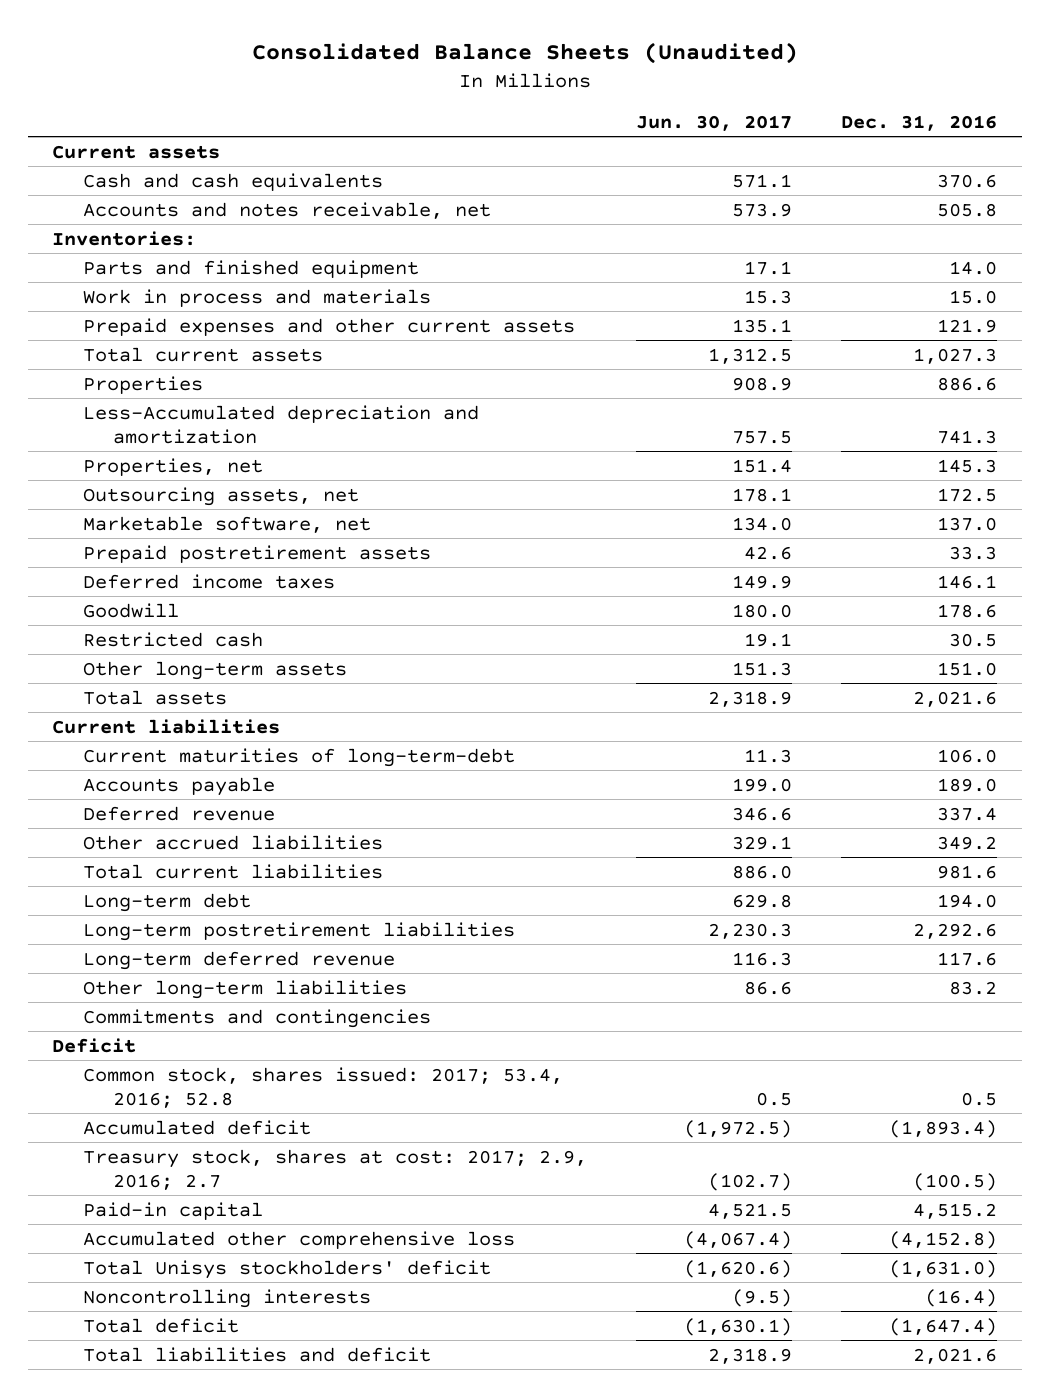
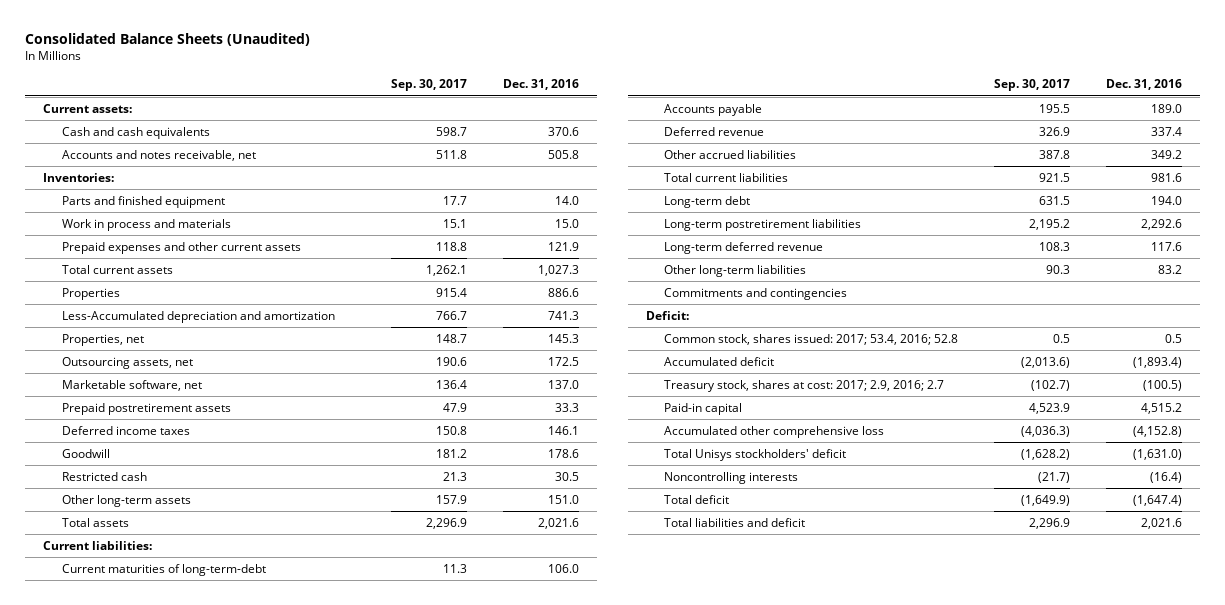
- | Jun. 30, 2017 | Dec. 31, 2016
+ | Sep. 30, 2017 | Dec. 31, 2016
- Current assets
+ Current assets:
- Current liabilities
+ Current liabilities:
- Deficit
+ Deficit:

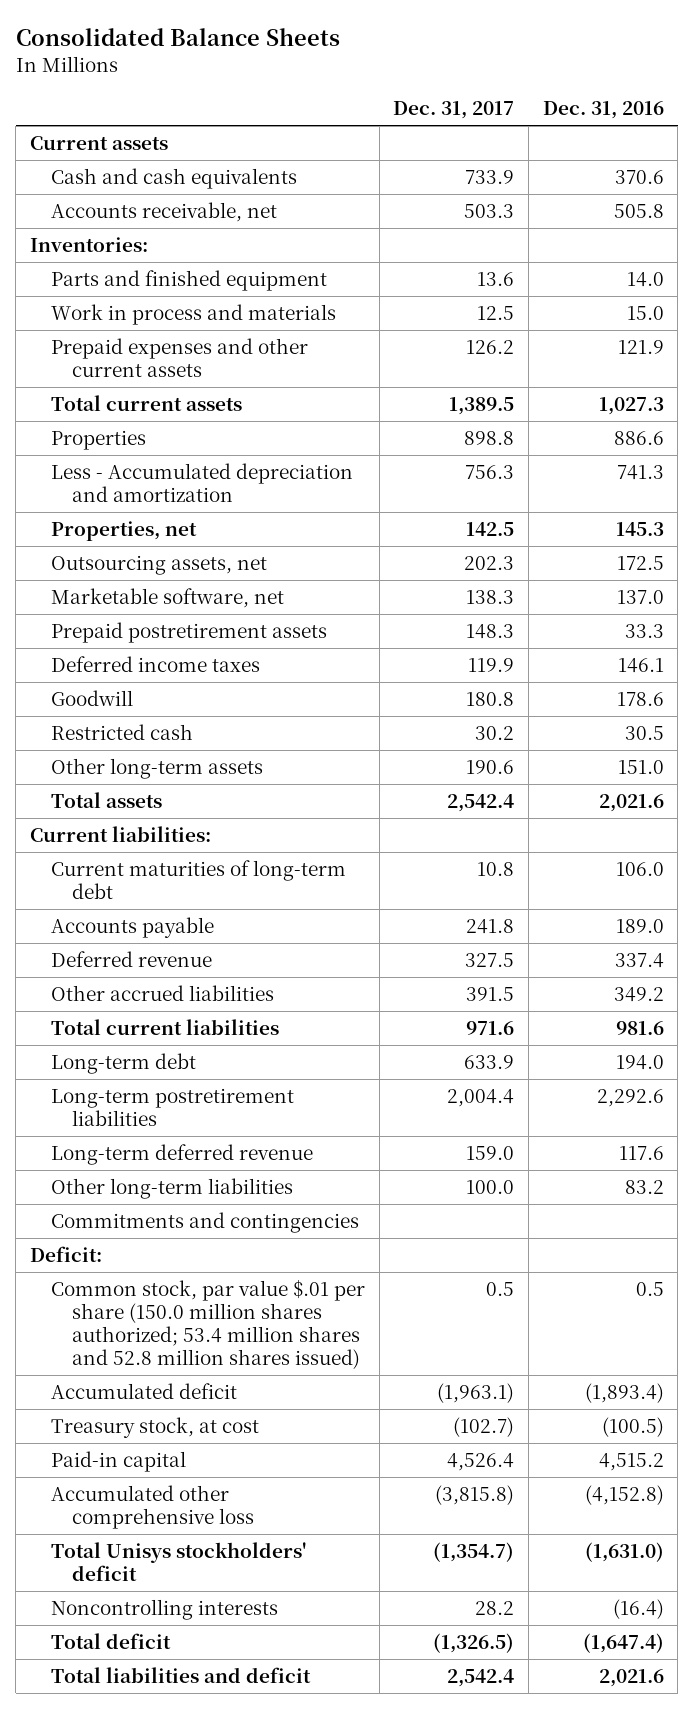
- Consolidated Balance Sheets (Unaudited)
+ Consolidated Balance Sheets
- | Sep. 30, 2017 | Dec. 31, 2016
+ | Dec. 31, 2017 | Dec. 31, 2016
- Current assets:
+ Current assets
- Accounts and notes receivable, net | 511.8 | 505.8
+ Accounts receivable, net | 503.3 | 505.8
- Less-Accumulated depreciation and amortization | 766.7 | 741.3
+ Less - Accumulated depreciation and amortization | 756.3 | 741.3
- Current maturities of long-term-debt | 11.3 | 106.0
+ Current maturities of long-term debt | 10.8 | 106.0
- Common stock, shares issued: 2017; 53.4, 2016; 52.8 | 0.5 | 0.5
+ Common stock, par value $.01 per share (150.0 million shares authorized; 53.4 million shares and 52.8 million shares issued) | 0.5 | 0.5
- Treasury stock, shares at cost: 2017; 2.9, 2016; 2.7 | (102.7) | (100.5)
+ Treasury stock, at cost | (102.7) | (100.5)

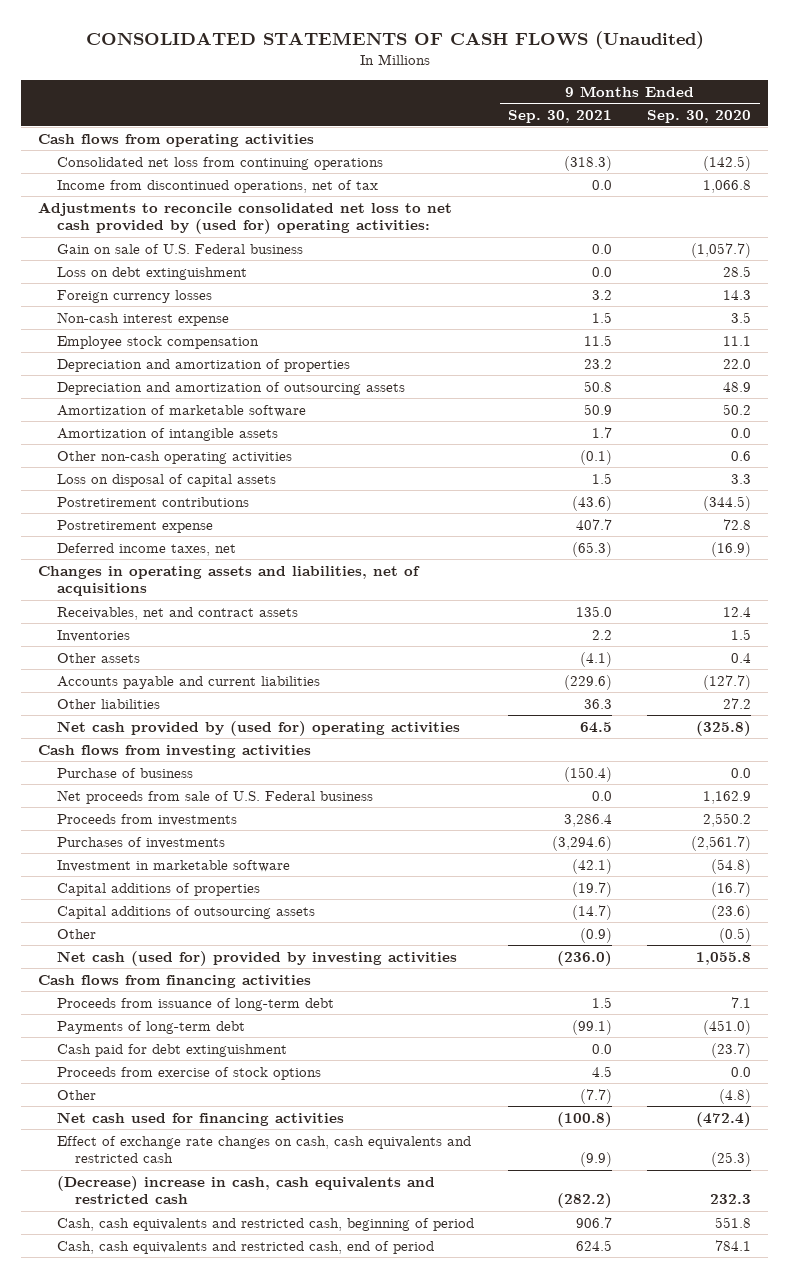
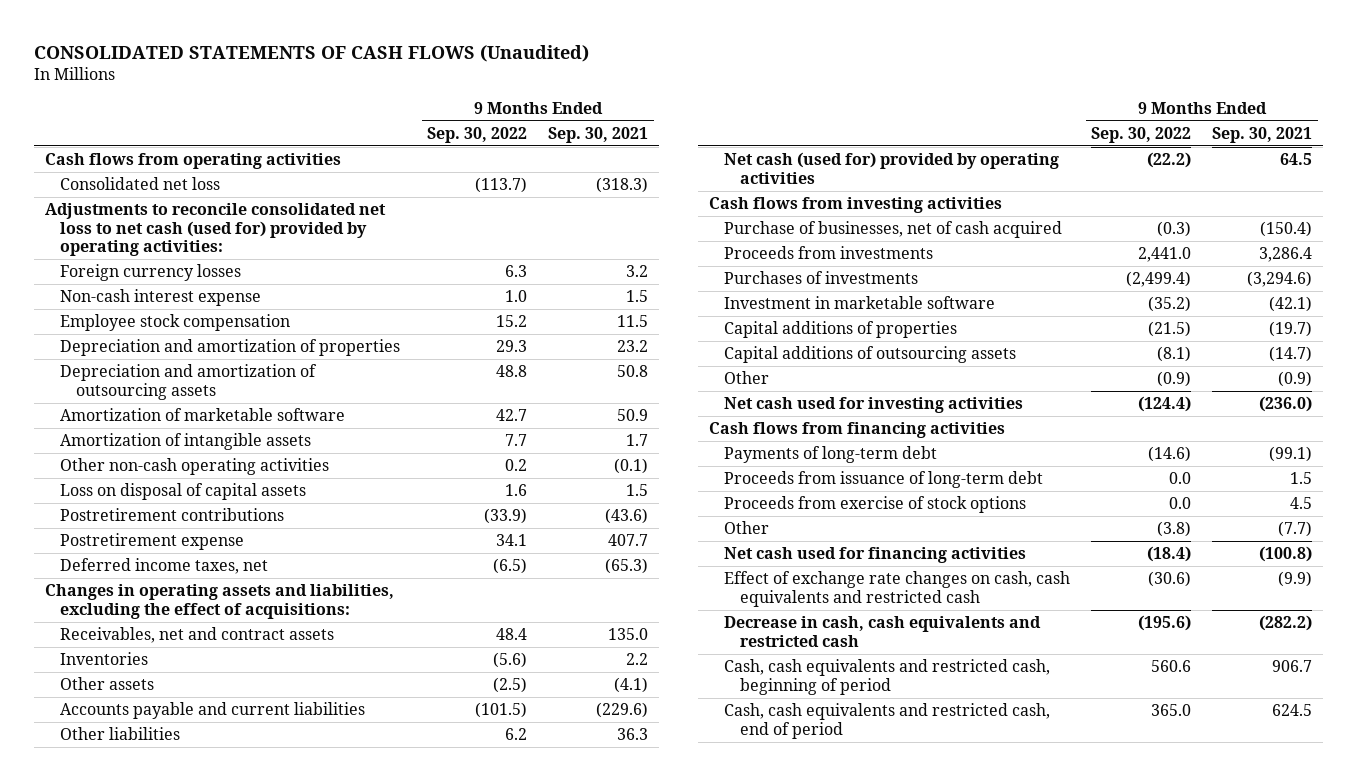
- | 9 Months Ended Sep. 30, 2021 | 9 Months Ended Sep. 30, 2020
+ | 9 Months Ended Sep. 30, 2022 | 9 Months Ended Sep. 30, 2021
- Consolidated net loss from continuing operations | (318.3) | (142.5)
- Income from discontinued operations, net of tax | 0.0 | 1,066.8
- Adjustments to reconcile consolidated net loss to net cash provided by (used for) operating activities:
- Gain on sale of U.S. Federal business | 0.0 | (1,057.7)
- Loss on debt extinguishment | 0.0 | 28.5
+ Consolidated net loss | (113.7) | (318.3)
+ Adjustments to reconcile consolidated net loss to net cash (used for) provided by operating activities:
- Changes in operating assets and liabilities, net of acquisitions
+ Changes in operating assets and liabilities, excluding the effect of acquisitions:
- Net cash provided by (used for) operating activities | 64.5 | (325.8)
+ Net cash (used for) provided by operating activities | (22.2) | 64.5
- Purchase of business | (150.4) | 0.0
- Net proceeds from sale of U.S. Federal business | 0.0 | 1,162.9
+ Purchase of businesses, net of cash acquired | (0.3) | (150.4)
- Net cash (used for) provided by investing activities | (236.0) | 1,055.8
+ Net cash used for investing activities | (124.4) | (236.0)
- Cash paid for debt extinguishment | 0.0 | (23.7)
moved down: Proceeds from issuance of long-term debt | 0.0 | 1.5
- (Decrease) increase in cash, cash equivalents and restricted cash | (282.2) | 232.3
+ Decrease in cash, cash equivalents and restricted cash | (195.6) | (282.2)

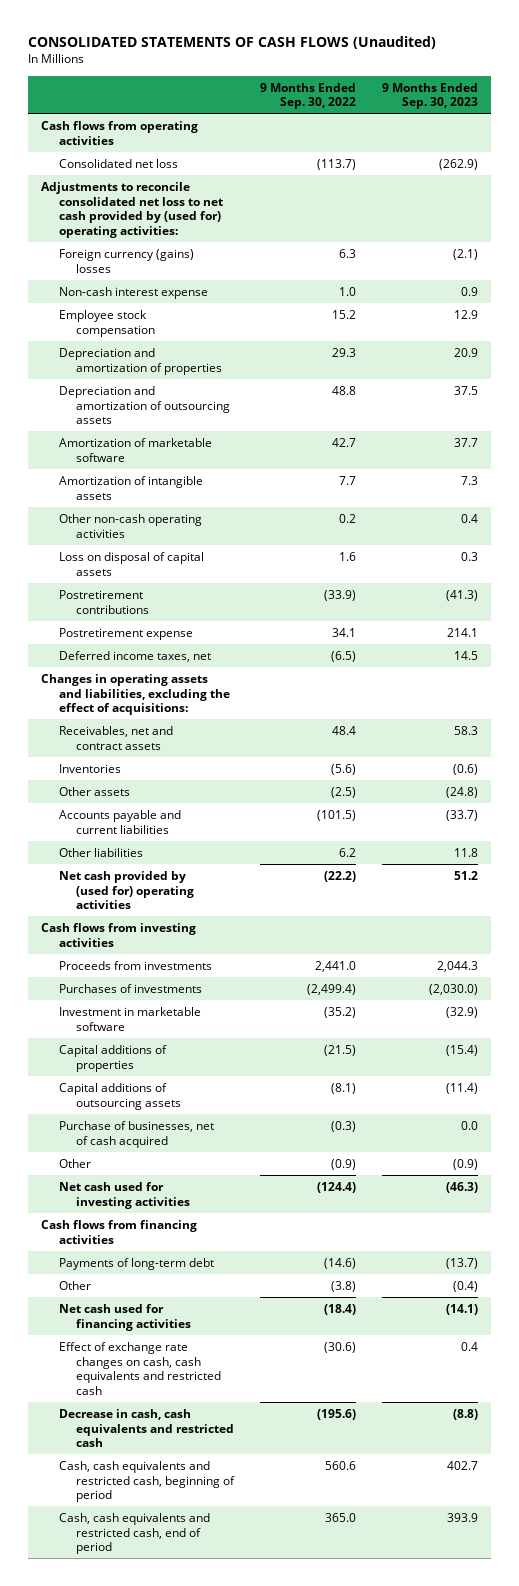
- | 9 Months Ended Sep. 30, 2022 | 9 Months Ended Sep. 30, 2021
+ | 9 Months Ended Sep. 30, 2022 | 9 Months Ended Sep. 30, 2023
- Adjustments to reconcile consolidated net loss to net cash (used for) provided by operating activities:
- Foreign currency losses | 6.3 | 3.2
+ Adjustments to reconcile consolidated net loss to net cash provided by (used for) operating activities:
+ Foreign currency (gains) losses | 6.3 | (2.1)
- Net cash (used for) provided by operating activities | (22.2) | 64.5
+ Net cash provided by (used for) operating activities | (22.2) | 51.2
moved down: Purchase of businesses, net of cash acquired | (0.3) | 0.0
- Proceeds from issuance of long-term debt | 0.0 | 1.5
- Proceeds from exercise of stock options | 0.0 | 4.5

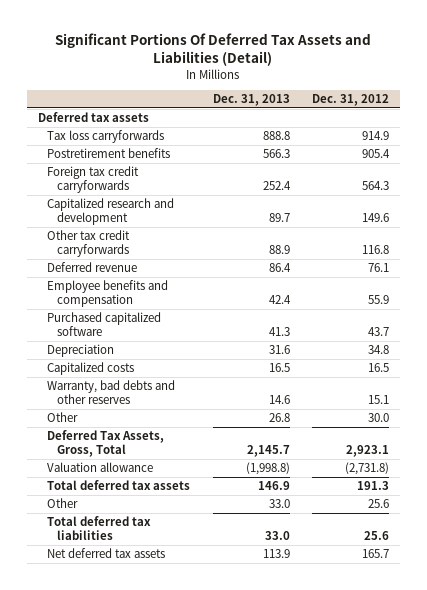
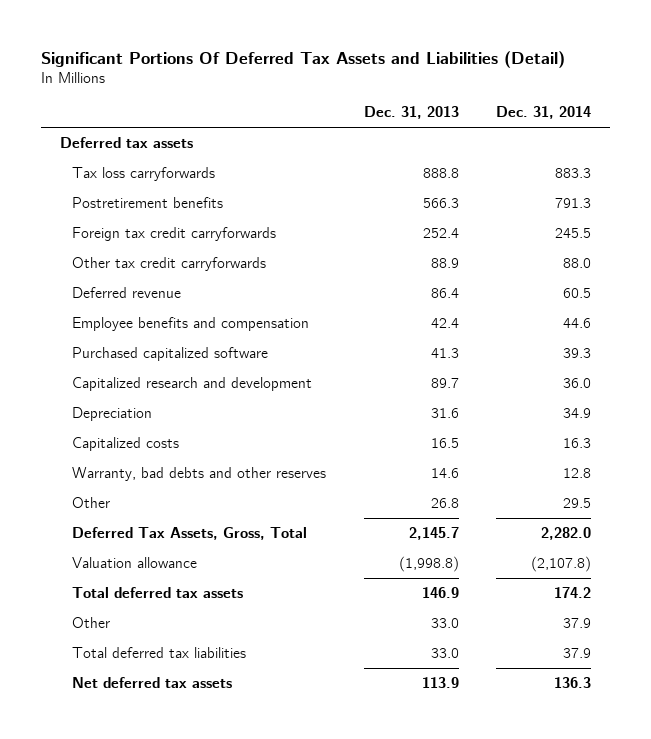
- | Dec. 31, 2013 | Dec. 31, 2012
+ | Dec. 31, 2013 | Dec. 31, 2014
moved down: Capitalized research and development | 89.7 | 36.0

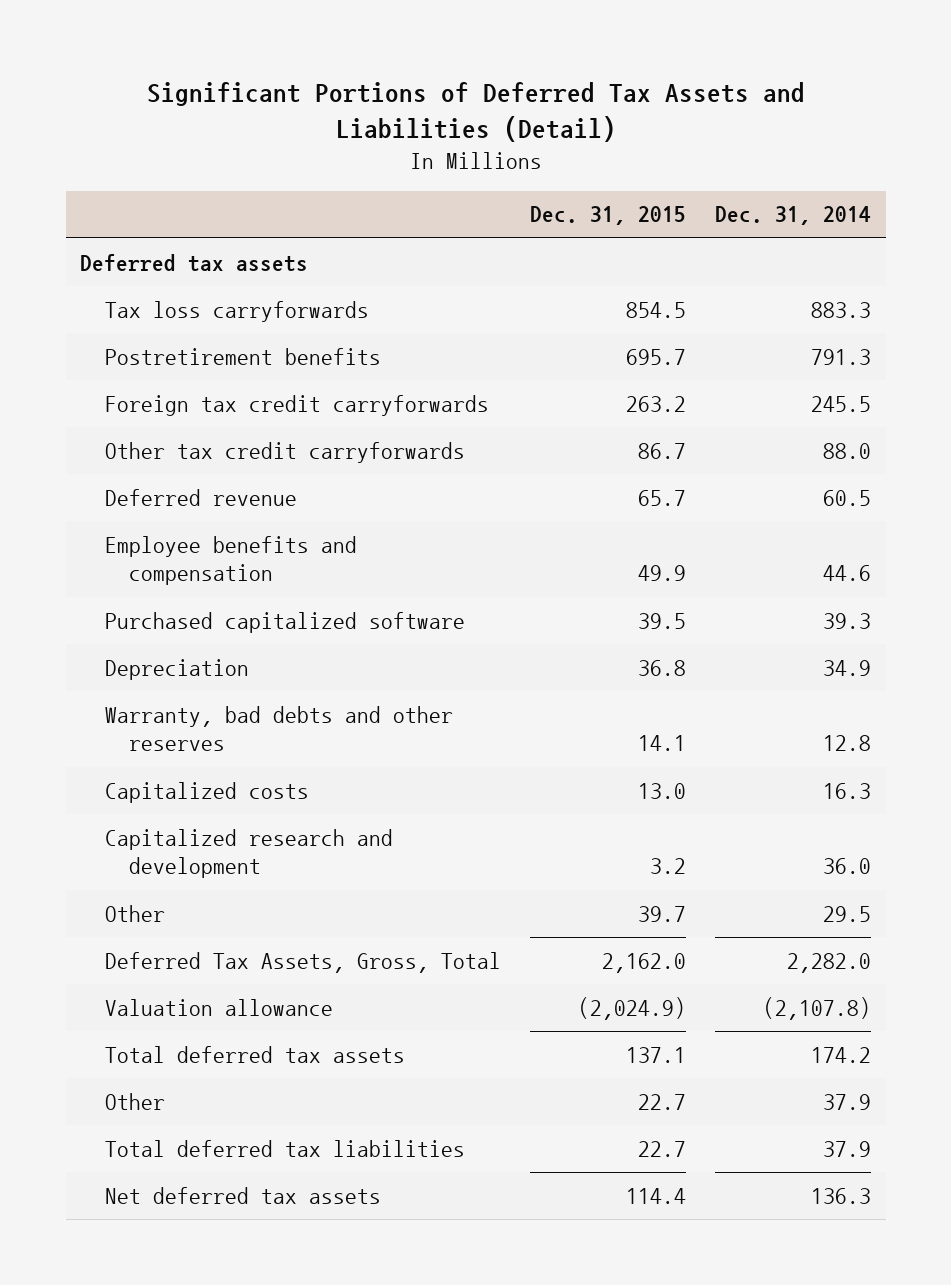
- Significant Portions Of Deferred Tax Assets and Liabilities (Detail)
+ Significant Portions of Deferred Tax Assets and Liabilities (Detail)
- | Dec. 31, 2013 | Dec. 31, 2014
+ | Dec. 31, 2015 | Dec. 31, 2014
moved down: Capitalized costs | 13.0 | 16.3
moved down: Capitalized research and development | 3.2 | 36.0

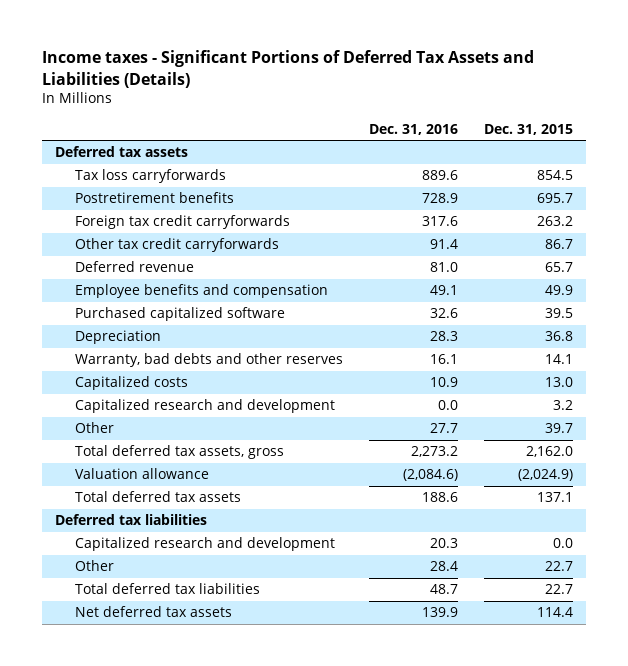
- Significant Portions of Deferred Tax Assets and Liabilities (Detail)
+ Income taxes - Significant Portions of Deferred Tax Assets and Liabilities (Details)
- | Dec. 31, 2015 | Dec. 31, 2014
+ | Dec. 31, 2016 | Dec. 31, 2015
- Deferred Tax Assets, Gross, Total | 2,162.0 | 2,282.0
+ Total deferred tax assets, gross | 2,273.2 | 2,162.0
+ Deferred tax liabilities
+ Capitalized research and development | 20.3 | 0.0

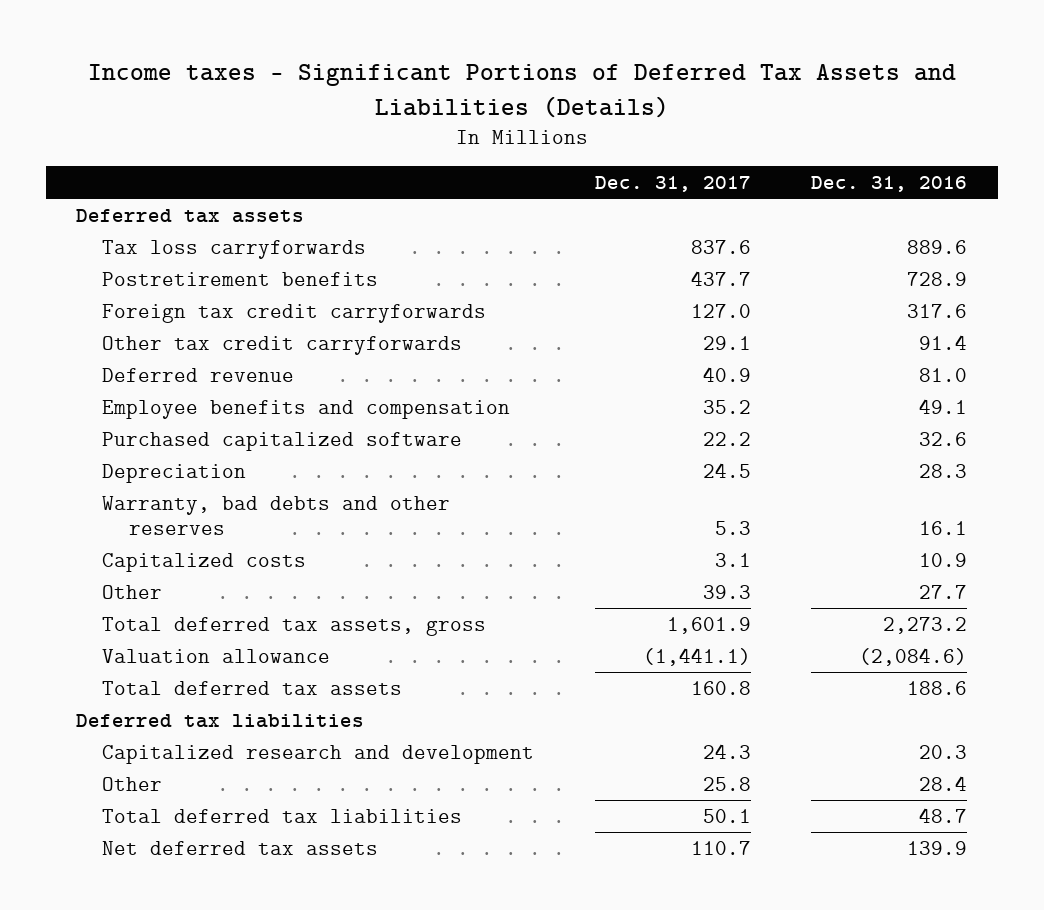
- | Dec. 31, 2016 | Dec. 31, 2015
+ | Dec. 31, 2017 | Dec. 31, 2016
- Capitalized research and development | 0.0 | 3.2

